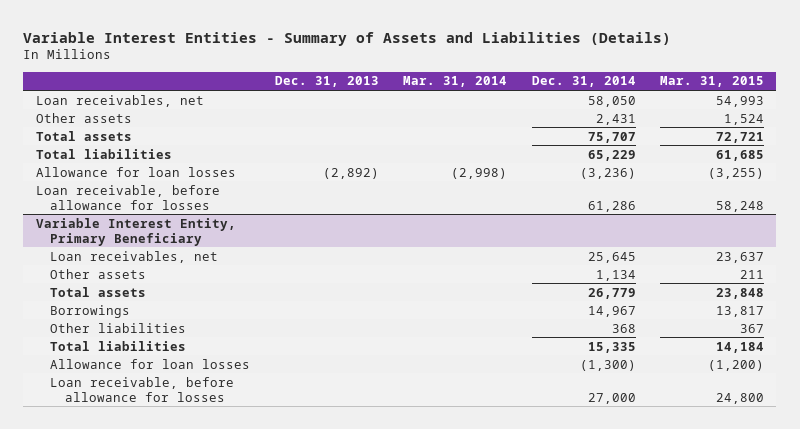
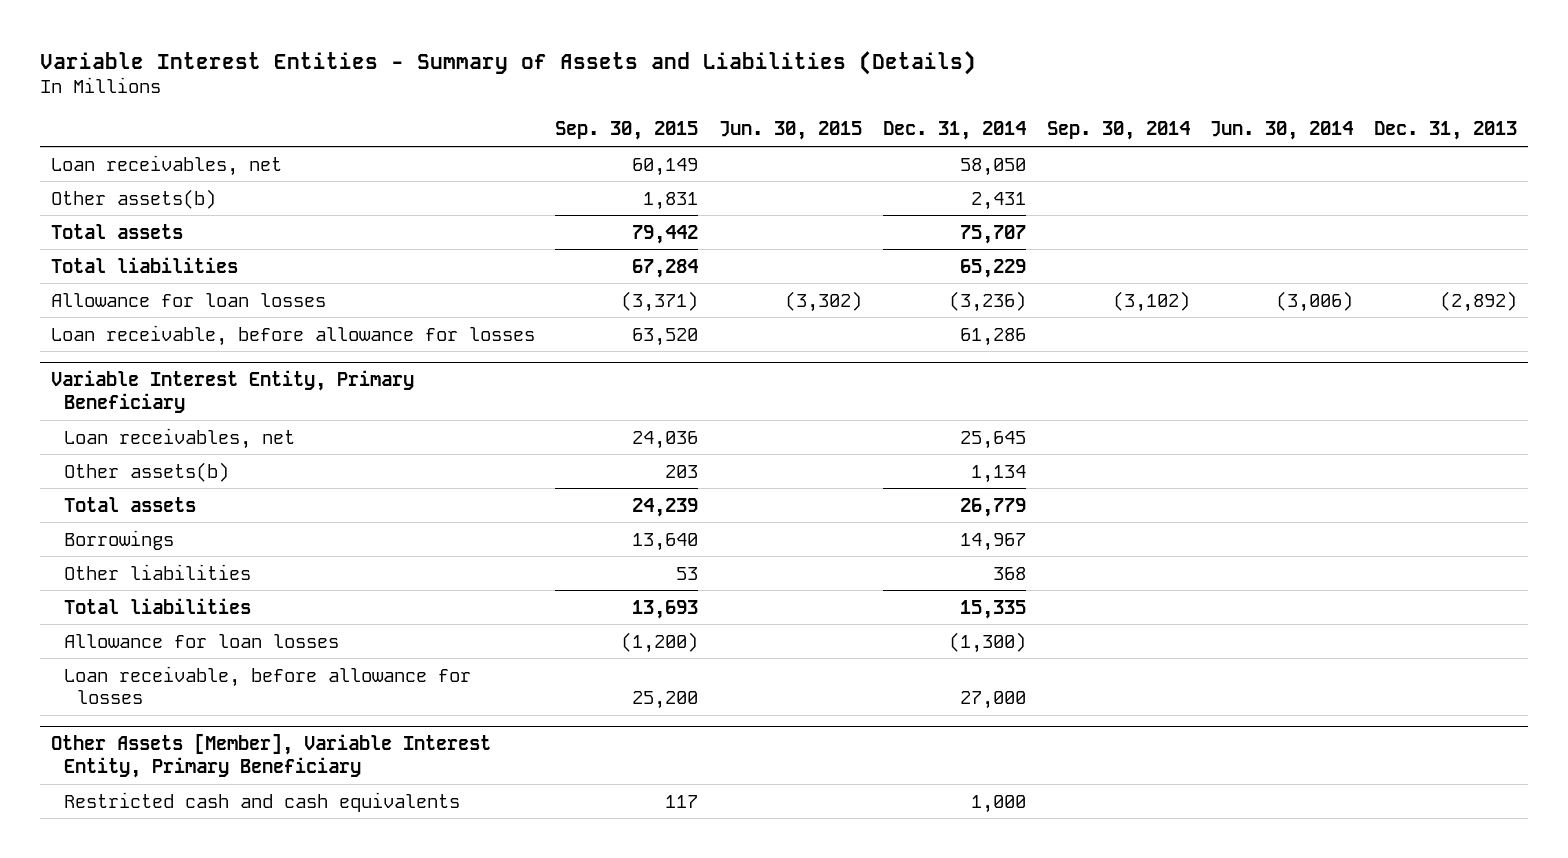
- | Dec. 31, 2013 | Mar. 31, 2014 | Dec. 31, 2014 | Mar. 31, 2015
+ | Sep. 30, 2015 | Jun. 30, 2015 | Dec. 31, 2014 | Sep. 30, 2014 | Jun. 30, 2014 | Dec. 31, 2013
- Other assets | | | 2,431 | 1,524
+ Other assets(b) | 1,831 | | 2,431 | | |
@ Variable Interest Entity, Primary Beneficiary
- Other assets | | | 1,134 | 211
+ Other assets(b) | 203 | | 1,134 | | |
+ Other Assets [Member], Variable Interest Entity, Primary Beneficiary
+ Restricted cash and cash equivalents | 117 | | 1,000 | | |

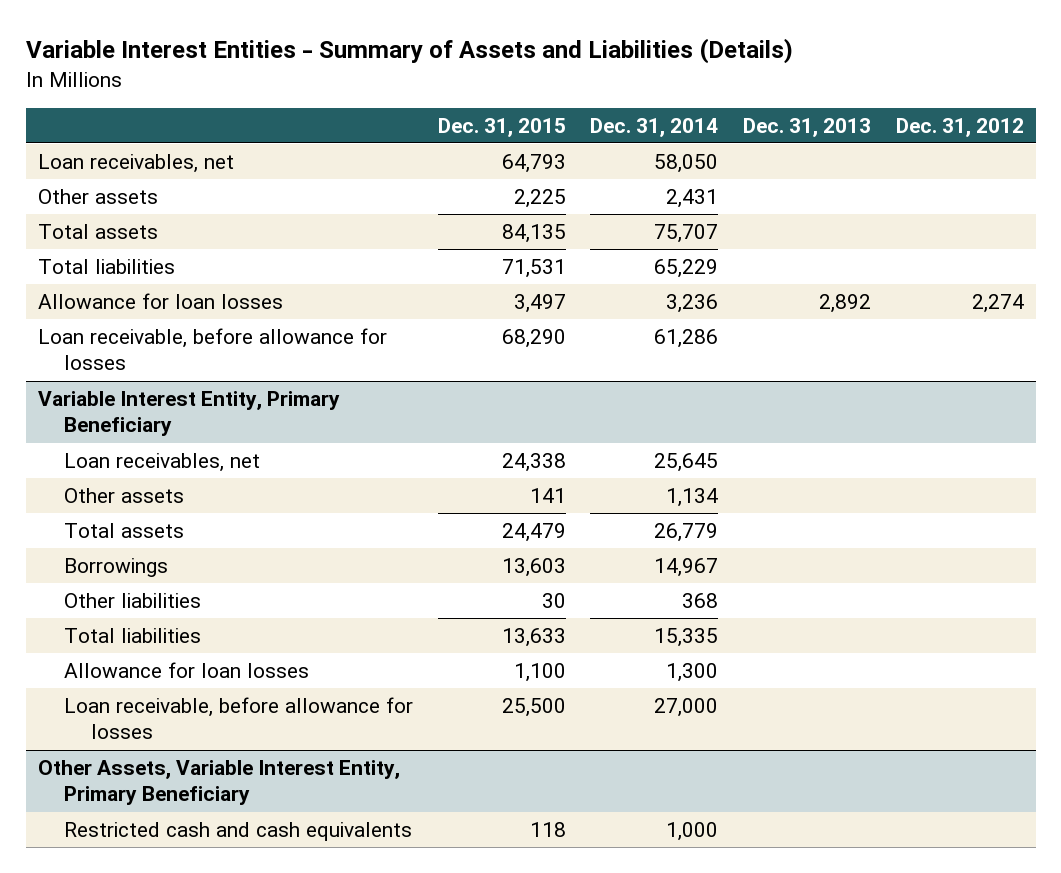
- | Sep. 30, 2015 | Jun. 30, 2015 | Dec. 31, 2014 | Sep. 30, 2014 | Jun. 30, 2014 | Dec. 31, 2013
+ | Dec. 31, 2015 | Dec. 31, 2014 | Dec. 31, 2013 | Dec. 31, 2012
- Other assets(b) | 1,831 | | 2,431 | | |
+ Other assets | 2,225 | 2,431 | |
- Allowance for loan losses | (3,371) | (3,302) | (3,236) | (3,102) | (3,006) | (2,892)
+ Allowance for loan losses | 3,497 | 3,236 | 2,892 | 2,274
@ Variable Interest Entity, Primary Beneficiary
- Other assets(b) | 203 | | 1,134 | | |
+ Other assets | 141 | 1,134 | |
- Allowance for loan losses | (1,200) | | (1,300) | | |
+ Allowance for loan losses | 1,100 | 1,300 | |
- Other Assets [Member], Variable Interest Entity, Primary Beneficiary
+ Other Assets, Variable Interest Entity, Primary Beneficiary

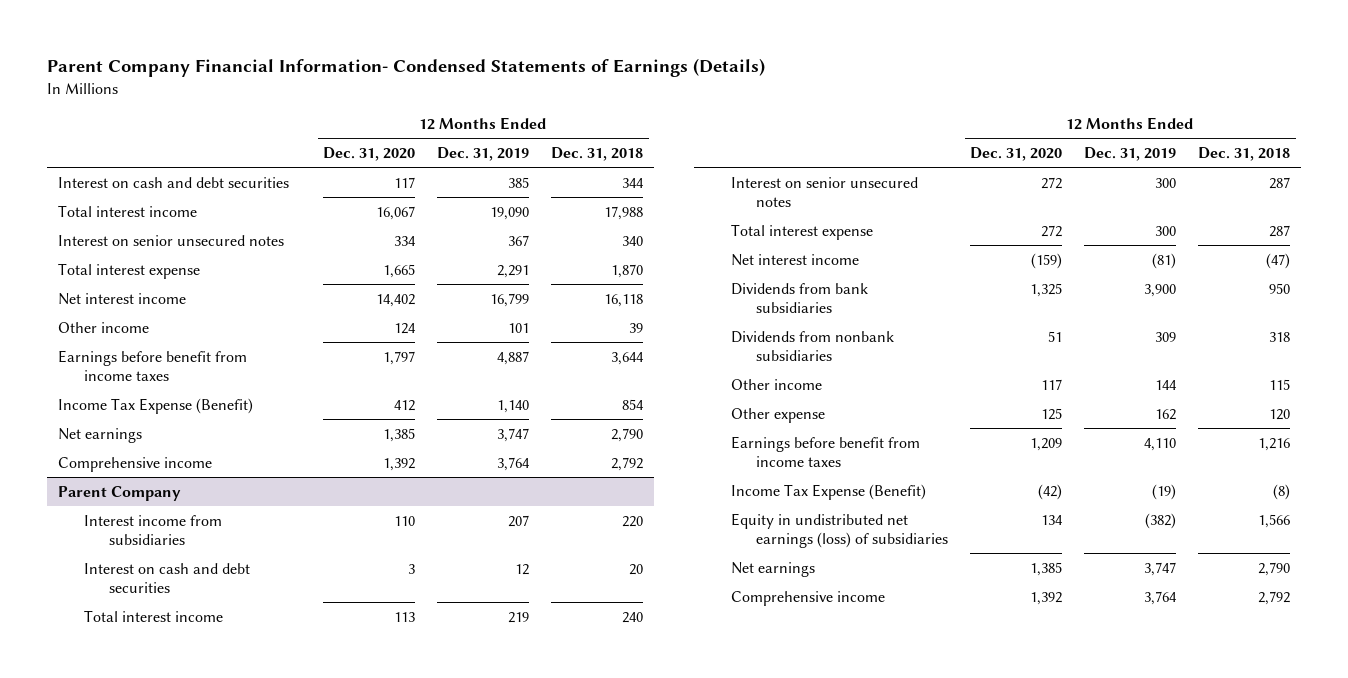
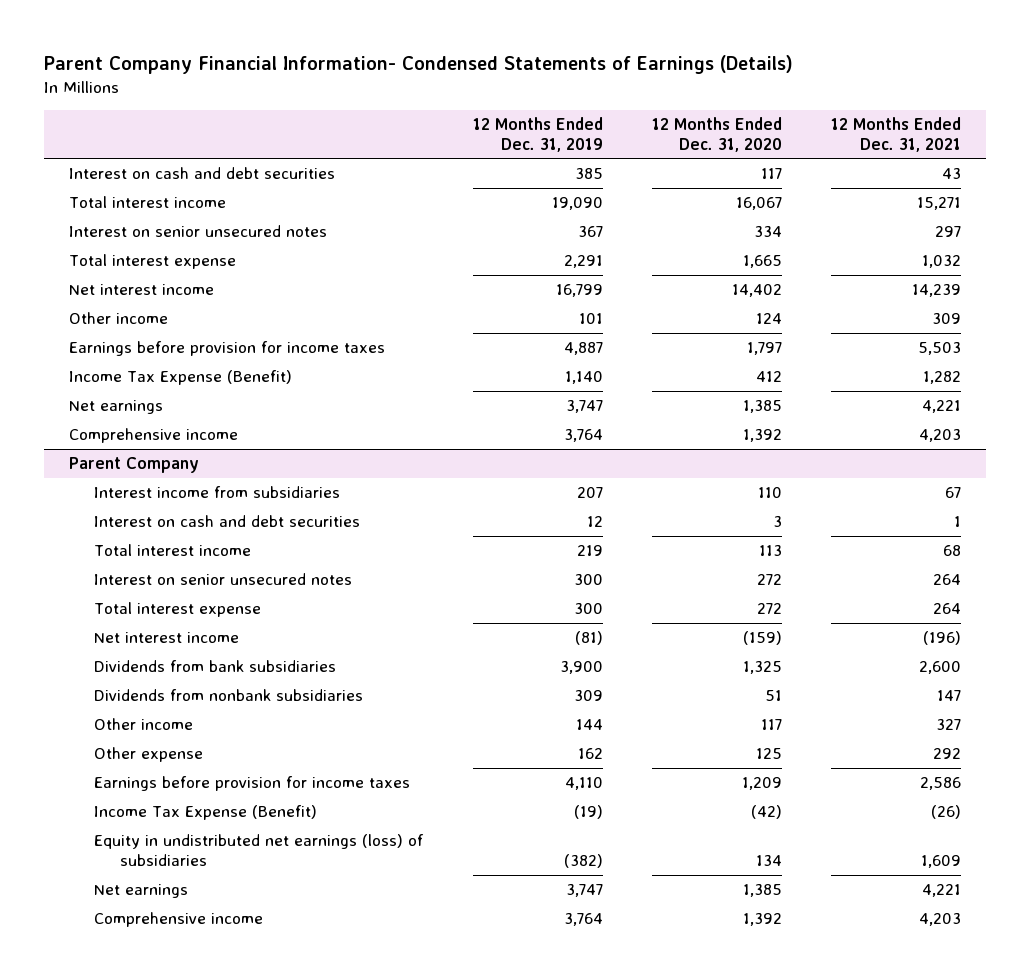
- | 12 Months Ended Dec. 31, 2020 | 12 Months Ended Dec. 31, 2019 | 12 Months Ended Dec. 31, 2018
+ | 12 Months Ended Dec. 31, 2019 | 12 Months Ended Dec. 31, 2020 | 12 Months Ended Dec. 31, 2021
- Earnings before benefit from income taxes | 1,797 | 4,887 | 3,644
+ Earnings before provision for income taxes | 4,887 | 1,797 | 5,503
@ Parent Company
- Earnings before benefit from income taxes | 1,209 | 4,110 | 1,216
+ Earnings before provision for income taxes | 4,110 | 1,209 | 2,586

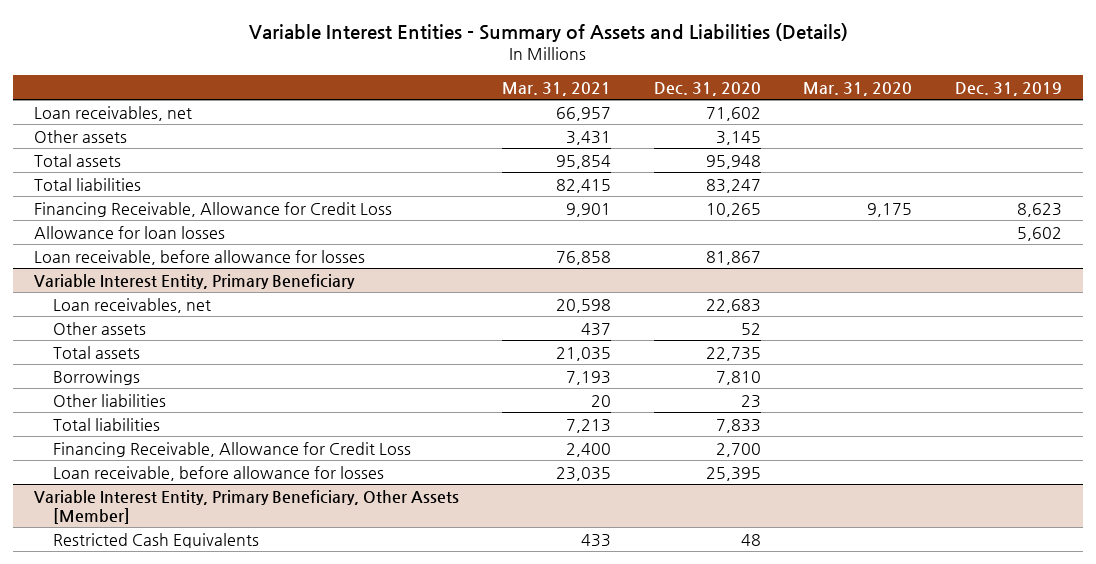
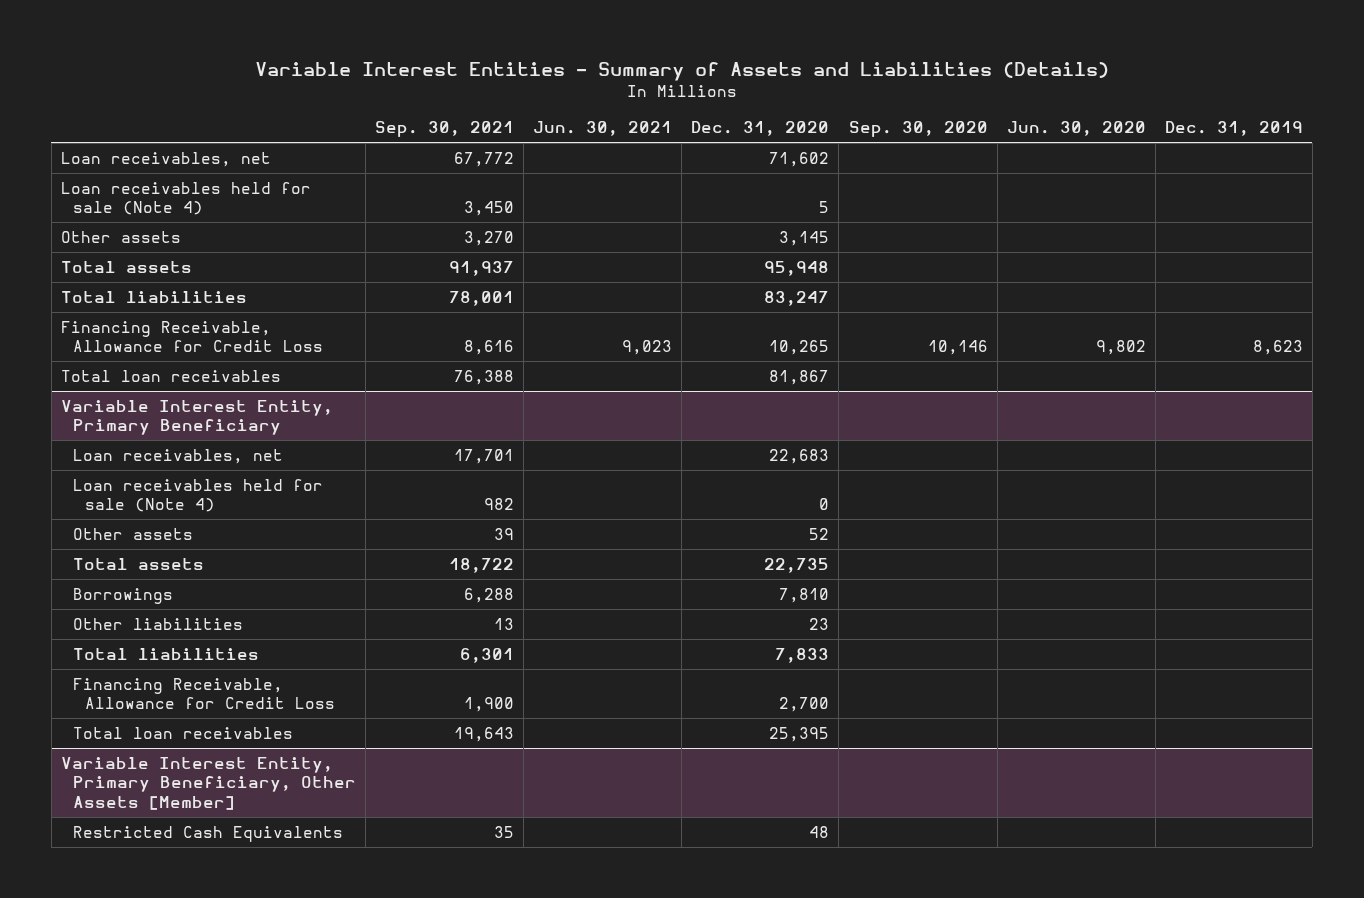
- | Mar. 31, 2021 | Dec. 31, 2020 | Mar. 31, 2020 | Dec. 31, 2019
+ | Sep. 30, 2021 | Jun. 30, 2021 | Dec. 31, 2020 | Sep. 30, 2020 | Jun. 30, 2020 | Dec. 31, 2019
+ Loan receivables held for sale (Note 4) | 3,450 | | 5 | | |
- Allowance for loan losses | | | | 5,602
- Loan receivable, before allowance for losses | 76,858 | 81,867 | |
+ Total loan receivables | 76,388 | | 81,867 | | |
@ Variable Interest Entity, Primary Beneficiary
+ Loan receivables held for sale (Note 4) | 982 | | 0 | | |
- Loan receivable, before allowance for losses | 23,035 | 25,395 | |
+ Total loan receivables | 19,643 | | 25,395 | | |

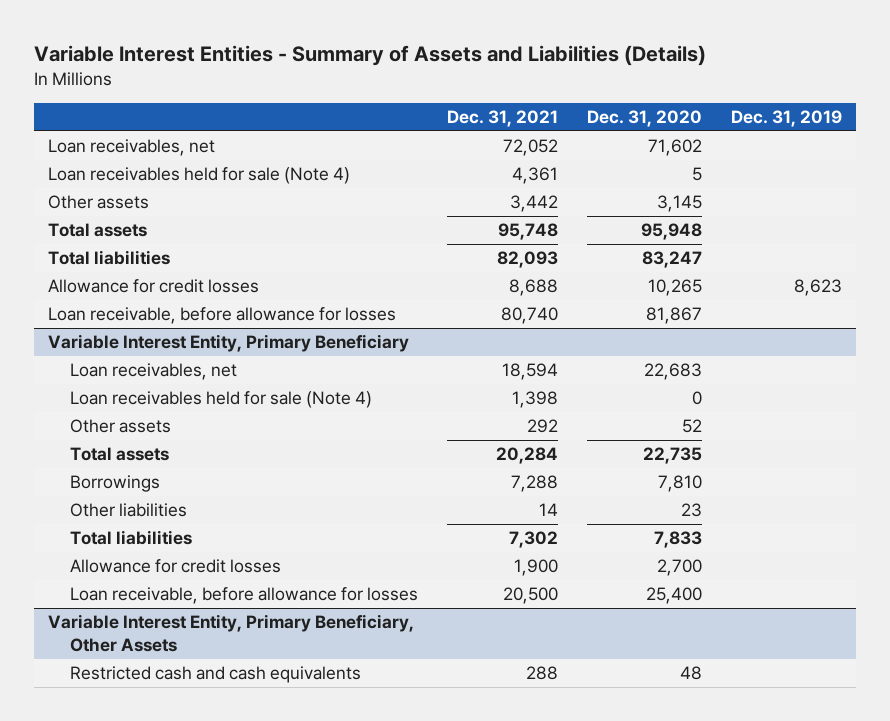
- | Sep. 30, 2021 | Jun. 30, 2021 | Dec. 31, 2020 | Sep. 30, 2020 | Jun. 30, 2020 | Dec. 31, 2019
+ | Dec. 31, 2021 | Dec. 31, 2020 | Dec. 31, 2019
- Financing Receivable, Allowance for Credit Loss | 8,616 | 9,023 | 10,265 | 10,146 | 9,802 | 8,623
- Total loan receivables | 76,388 | | 81,867 | | |
+ Allowance for credit losses | 8,688 | 10,265 | 8,623
+ Loan receivable, before allowance for losses | 80,740 | 81,867 |
@ Variable Interest Entity, Primary Beneficiary
- Financing Receivable, Allowance for Credit Loss | 1,900 | | 2,700 | | |
- Total loan receivables | 19,643 | | 25,395 | | |
- Variable Interest Entity, Primary Beneficiary, Other Assets [Member]
- Restricted Cash Equivalents | 35 | | 48 | | |
@ Variable Interest Entity, Primary Beneficiary
+ Allowance for credit losses | 1,900 | 2,700 |
+ Loan receivable, before allowance for losses | 20,500 | 25,400 |
+ Variable Interest Entity, Primary Beneficiary, Other Assets
+ Restricted cash and cash equivalents | 288 | 48 |

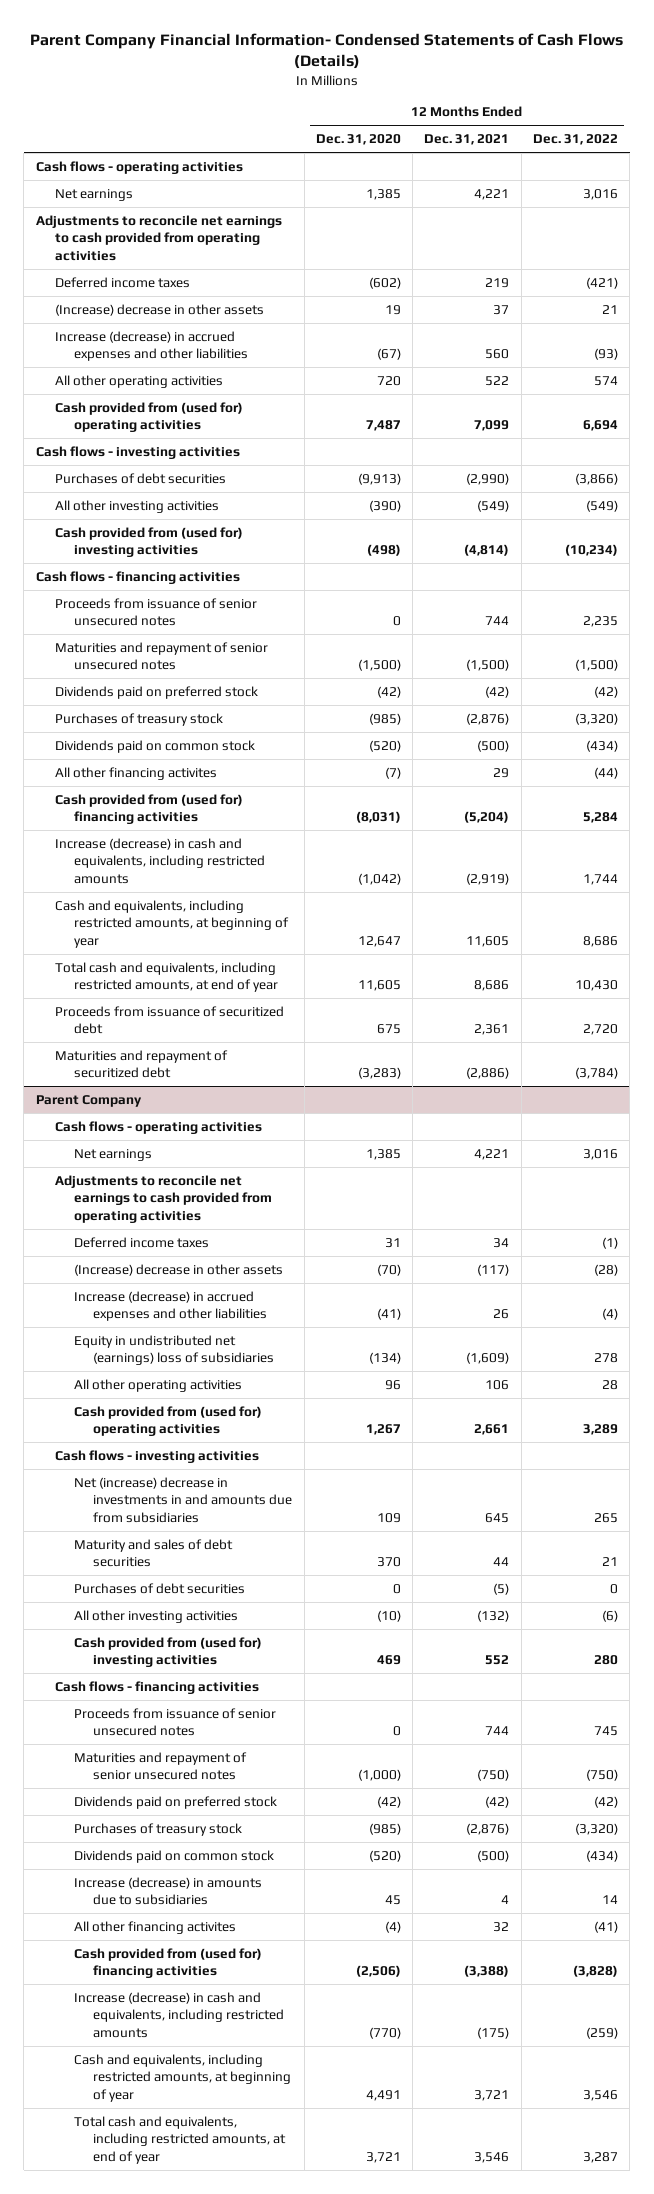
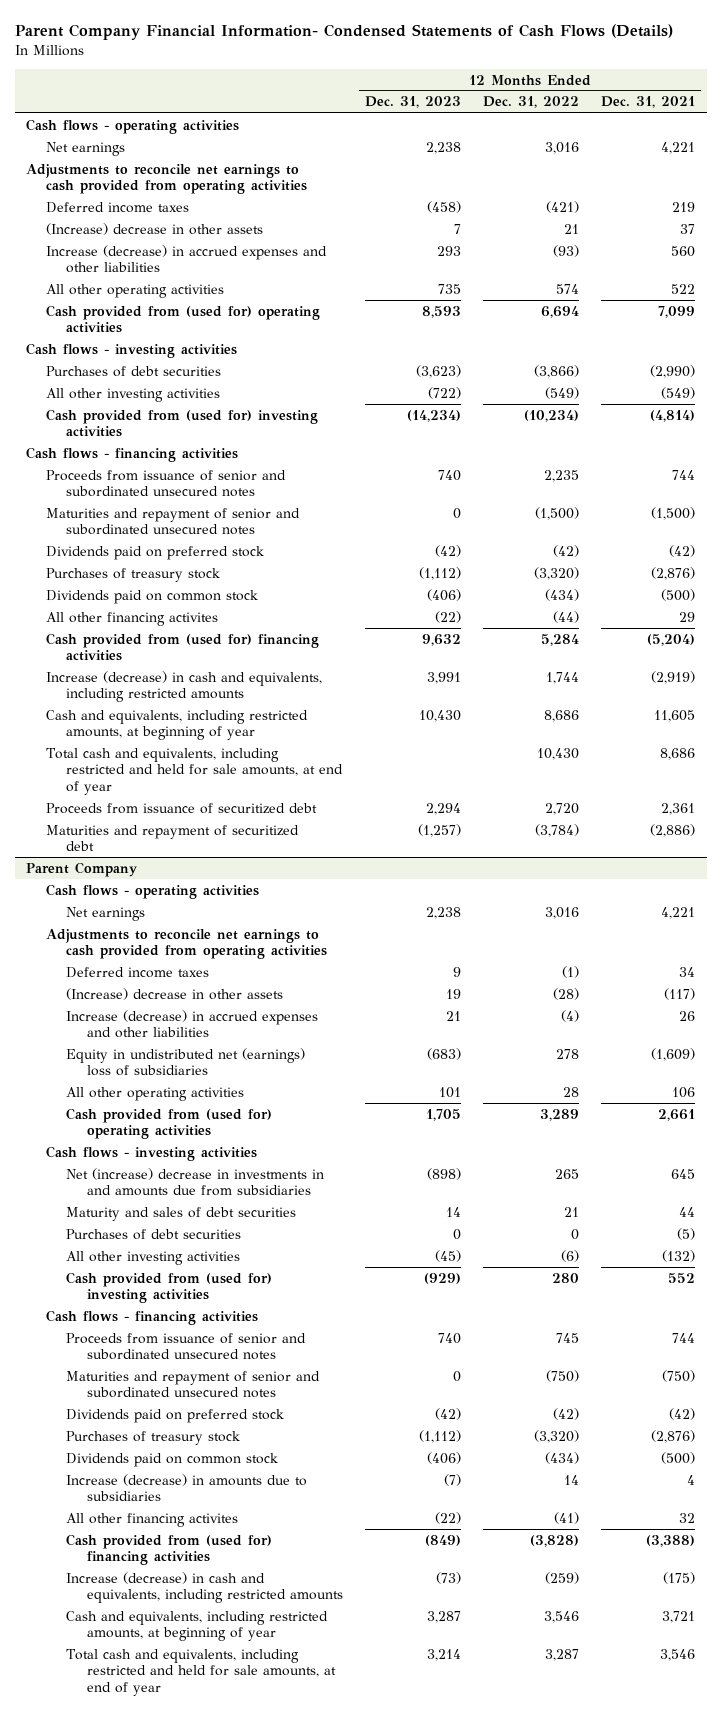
- | 12 Months Ended Dec. 31, 2020 | 12 Months Ended Dec. 31, 2021 | 12 Months Ended Dec. 31, 2022
+ | 12 Months Ended Dec. 31, 2023 | 12 Months Ended Dec. 31, 2022 | 12 Months Ended Dec. 31, 2021
- Proceeds from issuance of senior unsecured notes | 0 | 744 | 2,235
- Maturities and repayment of senior unsecured notes | (1,500) | (1,500) | (1,500)
+ Proceeds from issuance of senior and subordinated unsecured notes | 740 | 2,235 | 744
+ Maturities and repayment of senior and subordinated unsecured notes | 0 | (1,500) | (1,500)
- Total cash and equivalents, including restricted amounts, at end of year | 11,605 | 8,686 | 10,430
+ Total cash and equivalents, including restricted and held for sale amounts, at end of year | | 10,430 | 8,686
@ Parent Company
- Proceeds from issuance of senior unsecured notes | 0 | 744 | 745
- Maturities and repayment of senior unsecured notes | (1,000) | (750) | (750)
+ Proceeds from issuance of senior and subordinated unsecured notes | 740 | 745 | 744
+ Maturities and repayment of senior and subordinated unsecured notes | 0 | (750) | (750)
- Total cash and equivalents, including restricted amounts, at end of year | 3,721 | 3,546 | 3,287
+ Total cash and equivalents, including restricted and held for sale amounts, at end of year | 3,214 | 3,287 | 3,546

